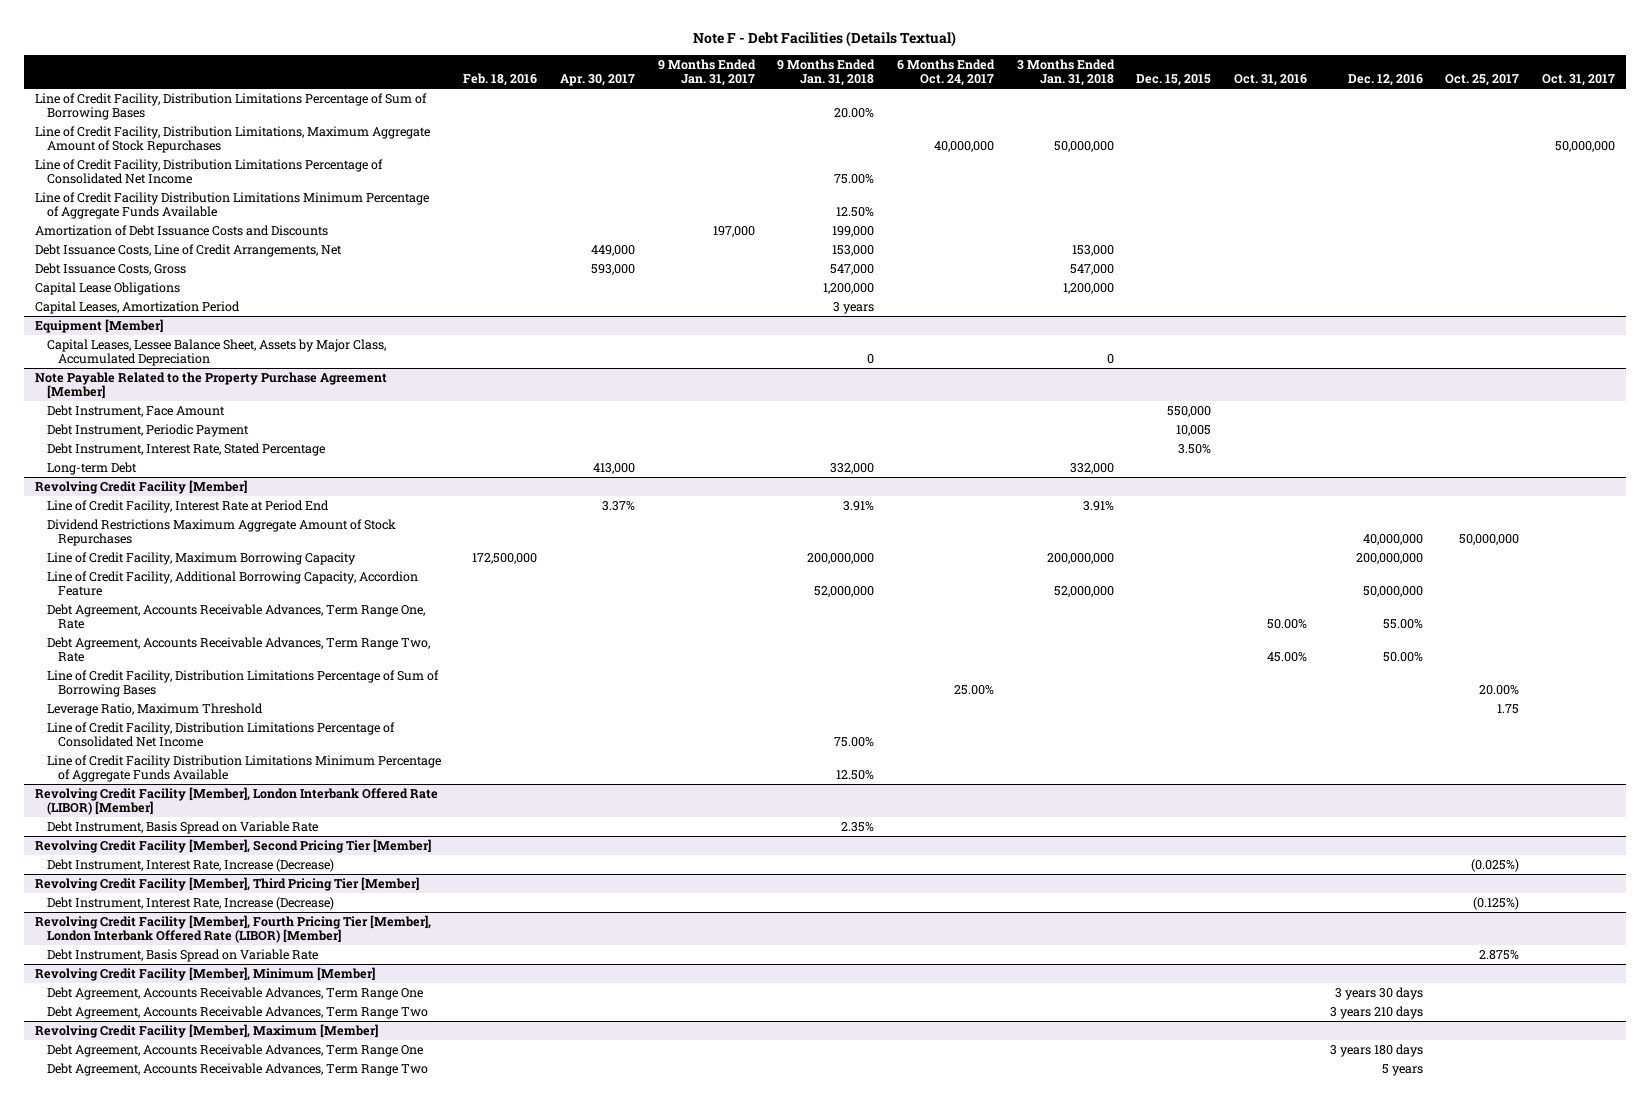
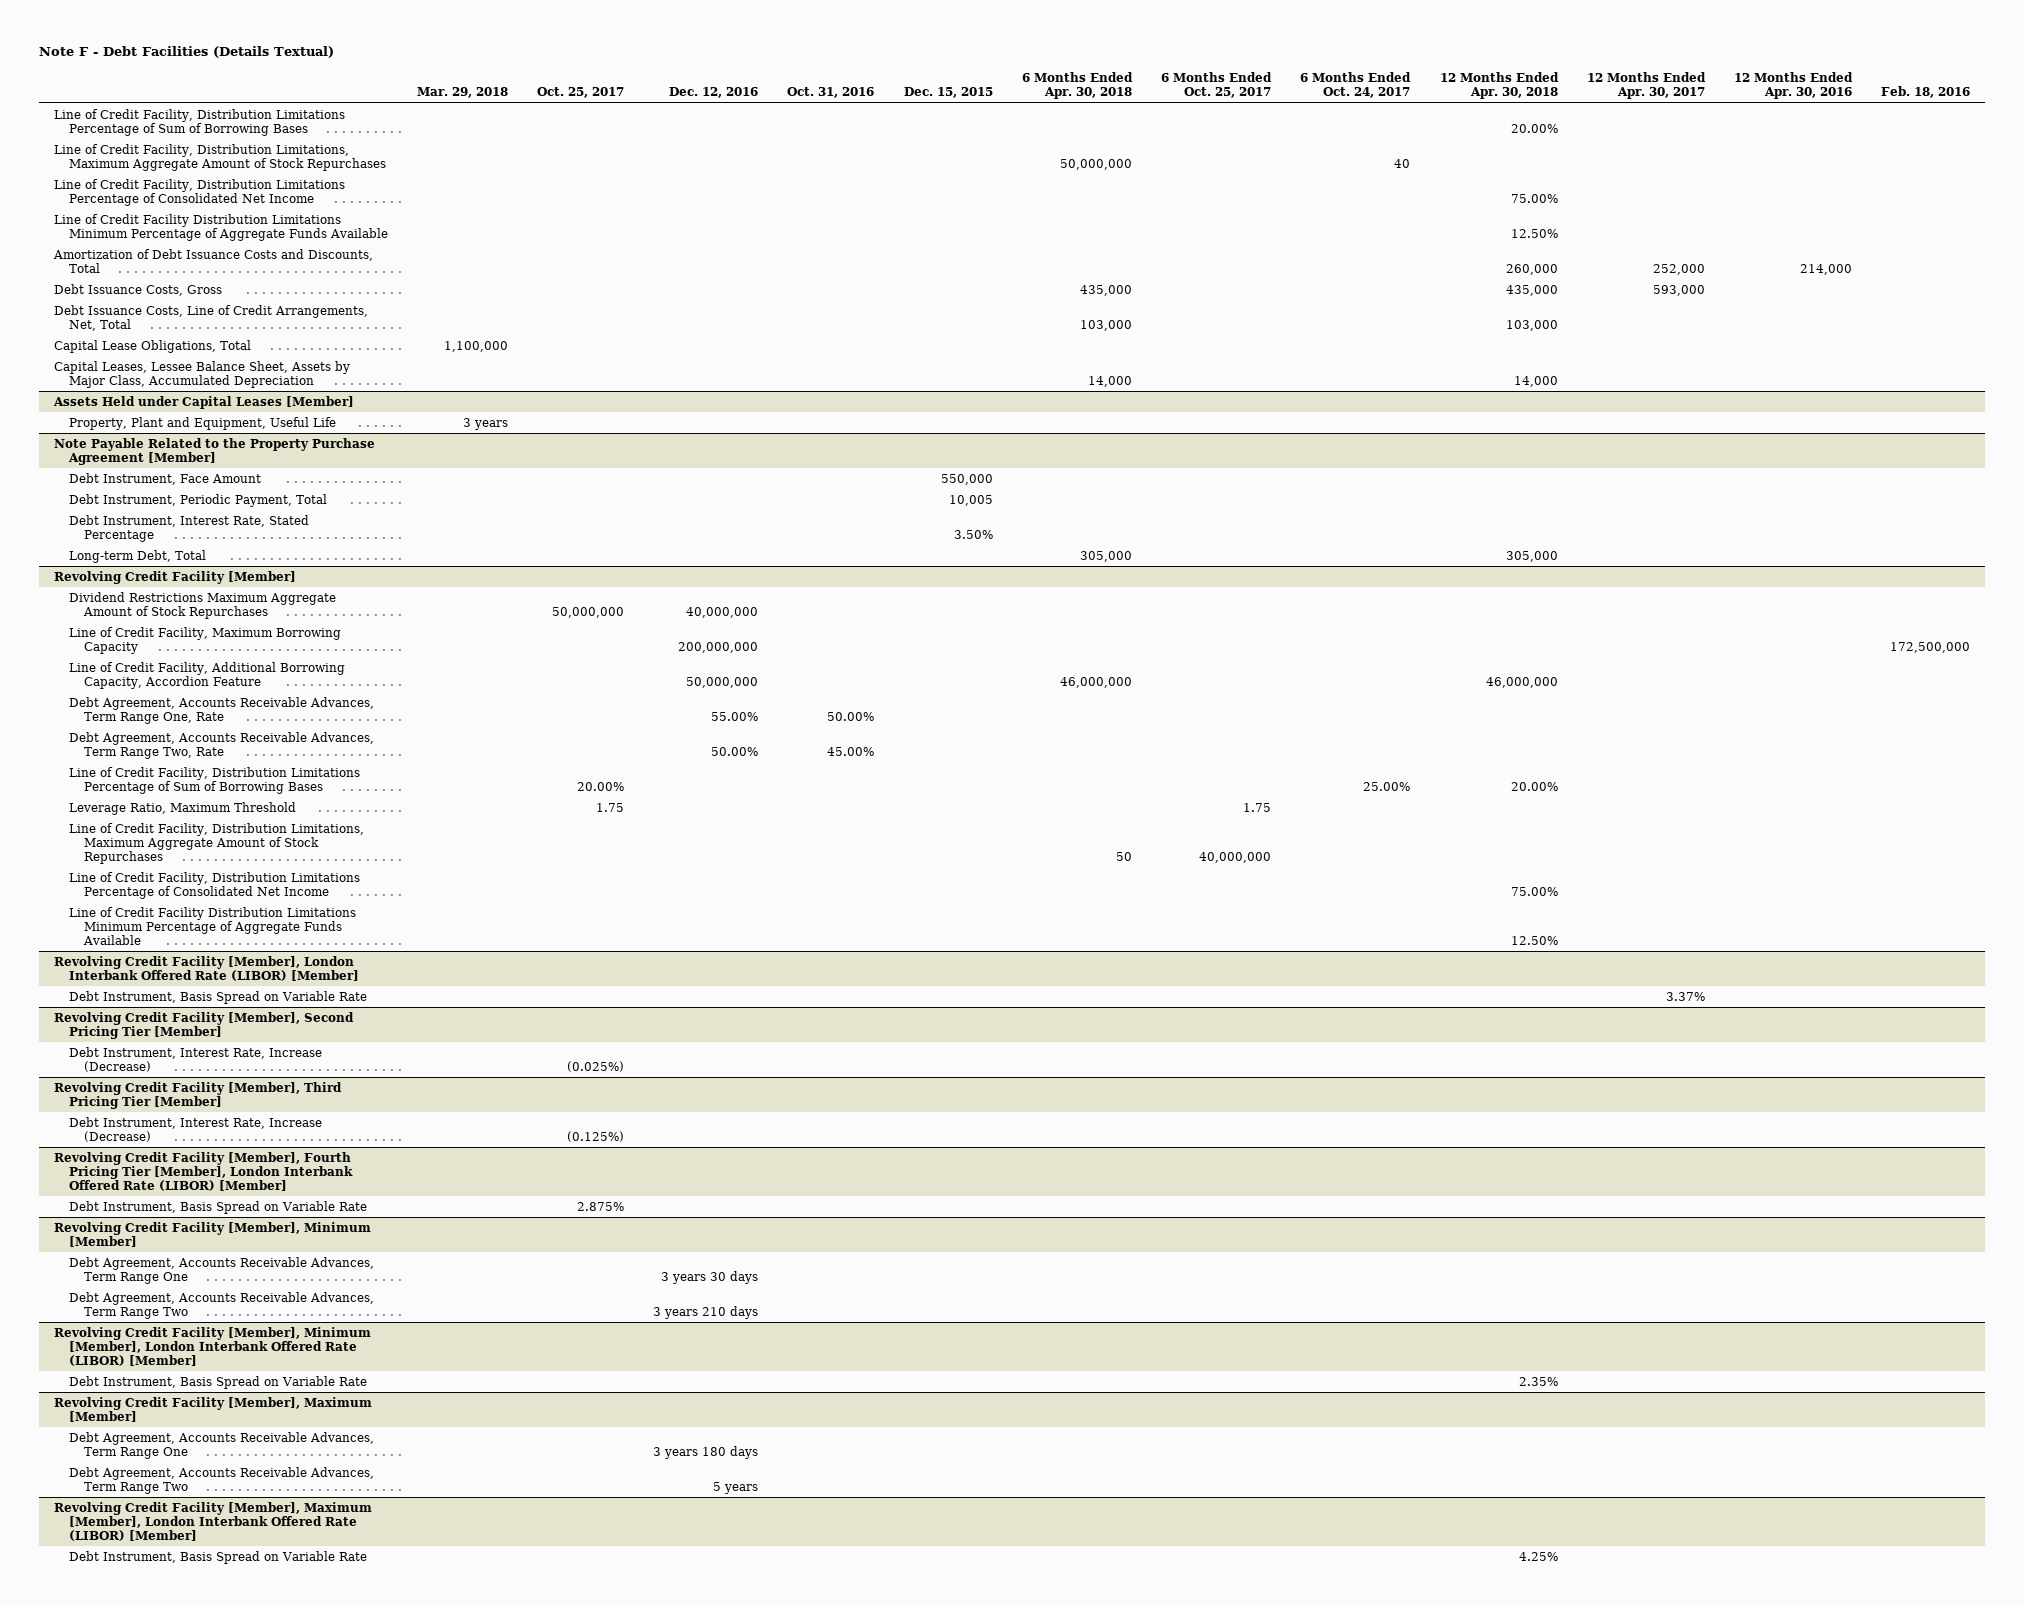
- | Feb. 18, 2016 | Apr. 30, 2017 | 9 Months Ended Jan. 31, 2017 | 9 Months Ended Jan. 31, 2018 | 6 Months Ended Oct. 24, 2017 | 3 Months Ended Jan. 31, 2018 | Dec. 15, 2015 | Oct. 31, 2016 | Dec. 12, 2016 | Oct. 25, 2017 | Oct. 31, 2017
+ | Mar. 29, 2018 | Oct. 25, 2017 | Dec. 12, 2016 | Oct. 31, 2016 | Dec. 15, 2015 | 6 Months Ended Apr. 30, 2018 | 6 Months Ended Oct. 25, 2017 | 6 Months Ended Oct. 24, 2017 | 12 Months Ended Apr. 30, 2018 | 12 Months Ended Apr. 30, 2017 | 12 Months Ended Apr. 30, 2016 | Feb. 18, 2016
- Line of Credit Facility, Distribution Limitations, Maximum Aggregate Amount of Stock Repurchases | | | | | 40,000,000 | 50,000,000 | | | | | 50,000,000
+ Line of Credit Facility, Distribution Limitations, Maximum Aggregate Amount of Stock Repurchases | | | | | | 50,000,000 | | 40 | | | |
- Amortization of Debt Issuance Costs and Discounts | | | 197,000 | 199,000 | | | | | | |
- Debt Issuance Costs, Line of Credit Arrangements, Net | | 449,000 | | 153,000 | | 153,000 | | | | |
+ Amortization of Debt Issuance Costs and Discounts, Total | | | | | | | | | 260,000 | 252,000 | 214,000 |
- Capital Lease Obligations | | | | 1,200,000 | | 1,200,000 | | | | |
- Capital Leases, Amortization Period | | | | 3 years | | | | | | |
- Equipment [Member]
- Capital Leases, Lessee Balance Sheet, Assets by Major Class, Accumulated Depreciation | | | | 0 | | 0 | | | | |
+ Debt Issuance Costs, Line of Credit Arrangements, Net, Total | | | | | | 103,000 | | | 103,000 | | |
+ Capital Lease Obligations, Total | 1,100,000 | | | | | | | | | | |
+ Capital Leases, Lessee Balance Sheet, Assets by Major Class, Accumulated Depreciation | | | | | | 14,000 | | | 14,000 | | |
+ Assets Held under Capital Leases [Member]
+ Property, Plant and Equipment, Useful Life | 3 years | | | | | | | | | | |
@ Note Payable Related to the Property Purchase Agreement [Member]
- Debt Instrument, Periodic Payment | | | | | | | 10,005 | | | |
+ Debt Instrument, Periodic Payment, Total | | | | | 10,005 | | | | | | |
- Long-term Debt | | 413,000 | | 332,000 | | 332,000 | | | | |
+ Long-term Debt, Total | | | | | | 305,000 | | | 305,000 | | |
@ Revolving Credit Facility [Member]
- Line of Credit Facility, Interest Rate at Period End | | 3.37% | | 3.91% | | 3.91% | | | | |
+ Line of Credit Facility, Distribution Limitations, Maximum Aggregate Amount of Stock Repurchases | | | | | | 50 | 40,000,000 | | | | |
+ Revolving Credit Facility [Member], Minimum [Member], London Interbank Offered Rate (LIBOR) [Member]
+ Debt Instrument, Basis Spread on Variable Rate | | | | | | | | | 2.35% | | |
+ Revolving Credit Facility [Member], Maximum [Member], London Interbank Offered Rate (LIBOR) [Member]
+ Debt Instrument, Basis Spread on Variable Rate | | | | | | | | | 4.25% | | |

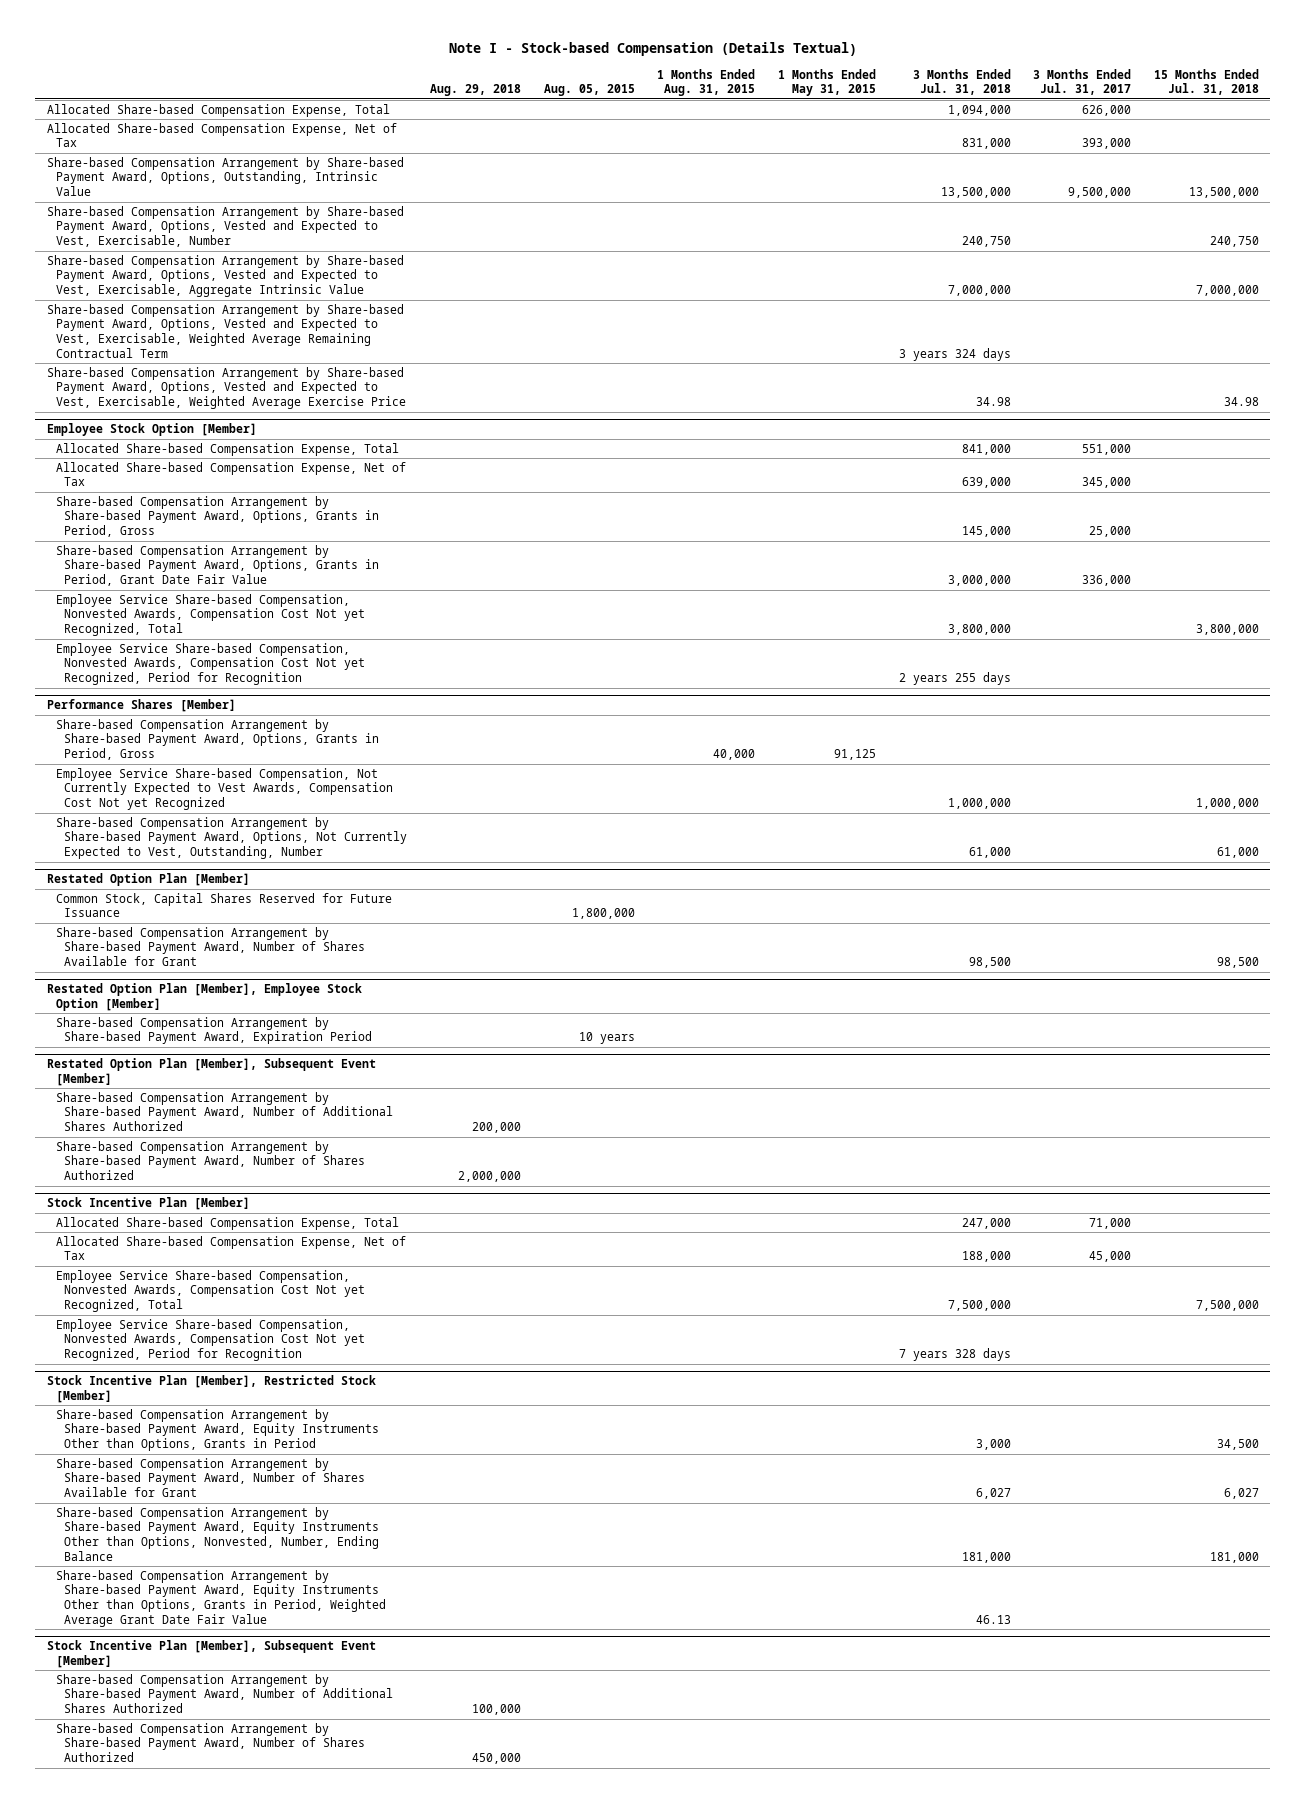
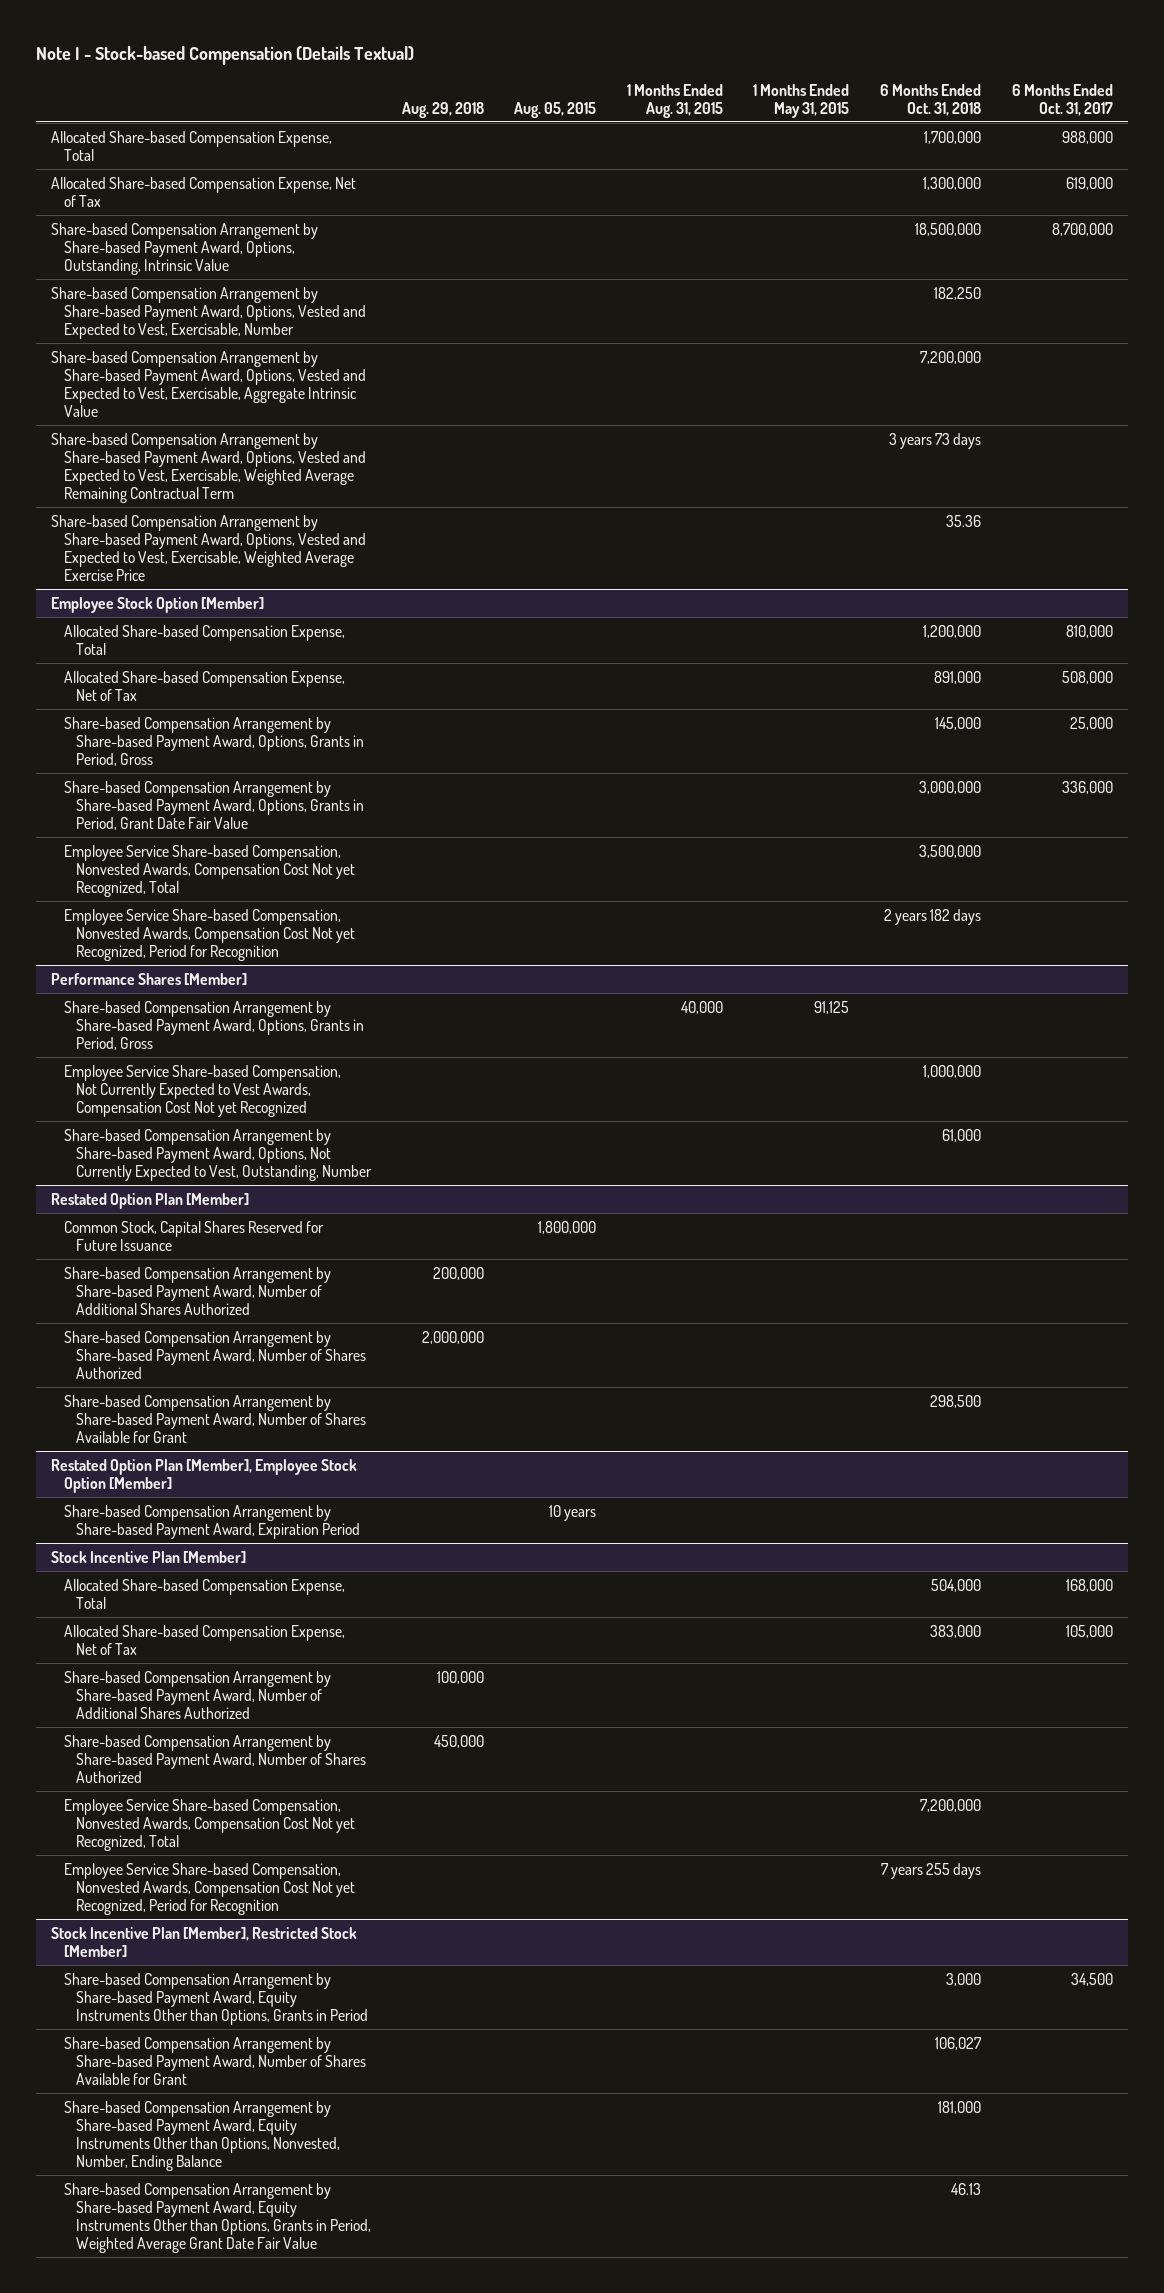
- | Aug. 29, 2018 | Aug. 05, 2015 | 1 Months Ended Aug. 31, 2015 | 1 Months Ended May 31, 2015 | 3 Months Ended Jul. 31, 2018 | 3 Months Ended Jul. 31, 2017 | 15 Months Ended Jul. 31, 2018
+ | Aug. 29, 2018 | Aug. 05, 2015 | 1 Months Ended Aug. 31, 2015 | 1 Months Ended May 31, 2015 | 6 Months Ended Oct. 31, 2018 | 6 Months Ended Oct. 31, 2017
@ Restated Option Plan [Member]
+ Share-based Compensation Arrangement by Share-based Payment Award, Number of Additional Shares Authorized | 200,000 | | | | |
+ Share-based Compensation Arrangement by Share-based Payment Award, Number of Shares Authorized | 2,000,000 | | | | |
- Restated Option Plan [Member], Subsequent Event [Member]
- Share-based Compensation Arrangement by Share-based Payment Award, Number of Additional Shares Authorized | 200,000 | | | | | |
- Share-based Compensation Arrangement by Share-based Payment Award, Number of Shares Authorized | 2,000,000 | | | | | |
@ Stock Incentive Plan [Member]
+ Share-based Compensation Arrangement by Share-based Payment Award, Number of Additional Shares Authorized | 100,000 | | | | |
+ Share-based Compensation Arrangement by Share-based Payment Award, Number of Shares Authorized | 450,000 | | | | |
- Stock Incentive Plan [Member], Subsequent Event [Member]
- Share-based Compensation Arrangement by Share-based Payment Award, Number of Additional Shares Authorized | 100,000 | | | | | |
- Share-based Compensation Arrangement by Share-based Payment Award, Number of Shares Authorized | 450,000 | | | | | |

